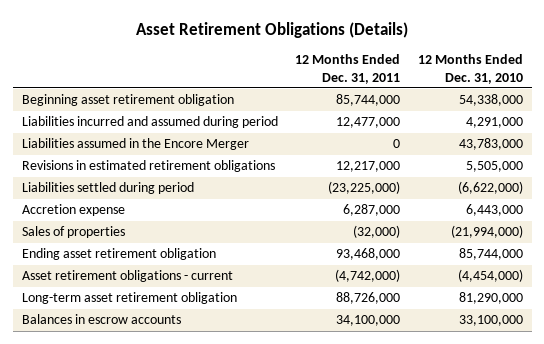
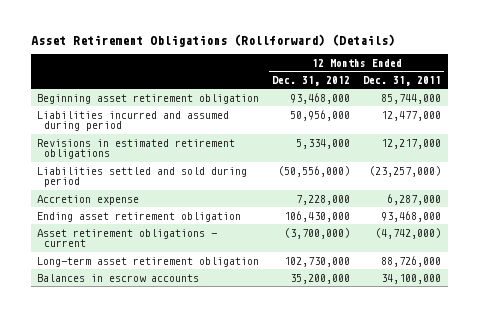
- Asset Retirement Obligations (Details)
+ Asset Retirement Obligations (Rollforward) (Details)
- | 12 Months Ended Dec. 31, 2011 | 12 Months Ended Dec. 31, 2010
+ | 12 Months Ended Dec. 31, 2012 | 12 Months Ended Dec. 31, 2011
- Liabilities assumed in the Encore Merger | 0 | 43,783,000
- Liabilities settled during period | (23,225,000) | (6,622,000)
+ Liabilities settled and sold during period | (50,556,000) | (23,257,000)
- Sales of properties | (32,000) | (21,994,000)

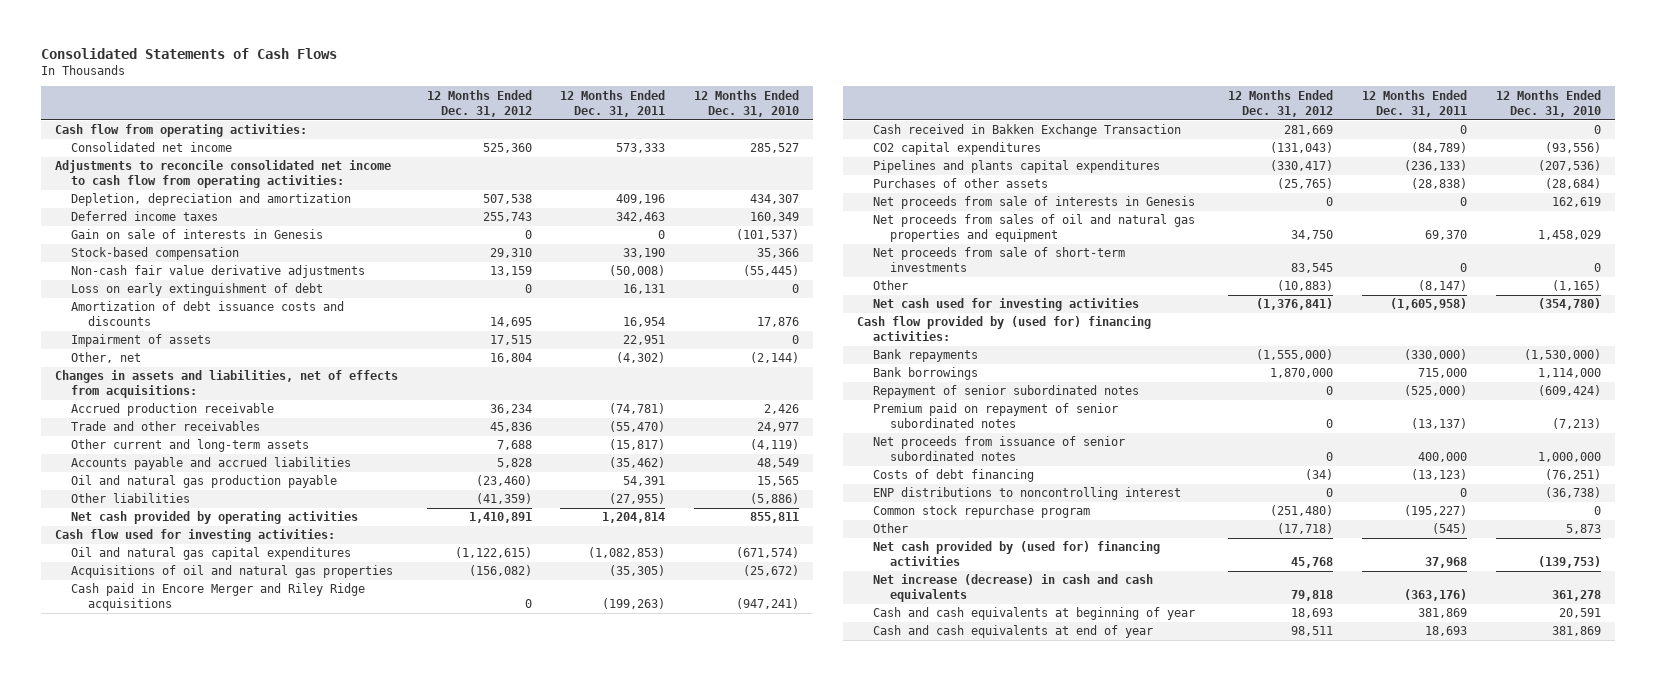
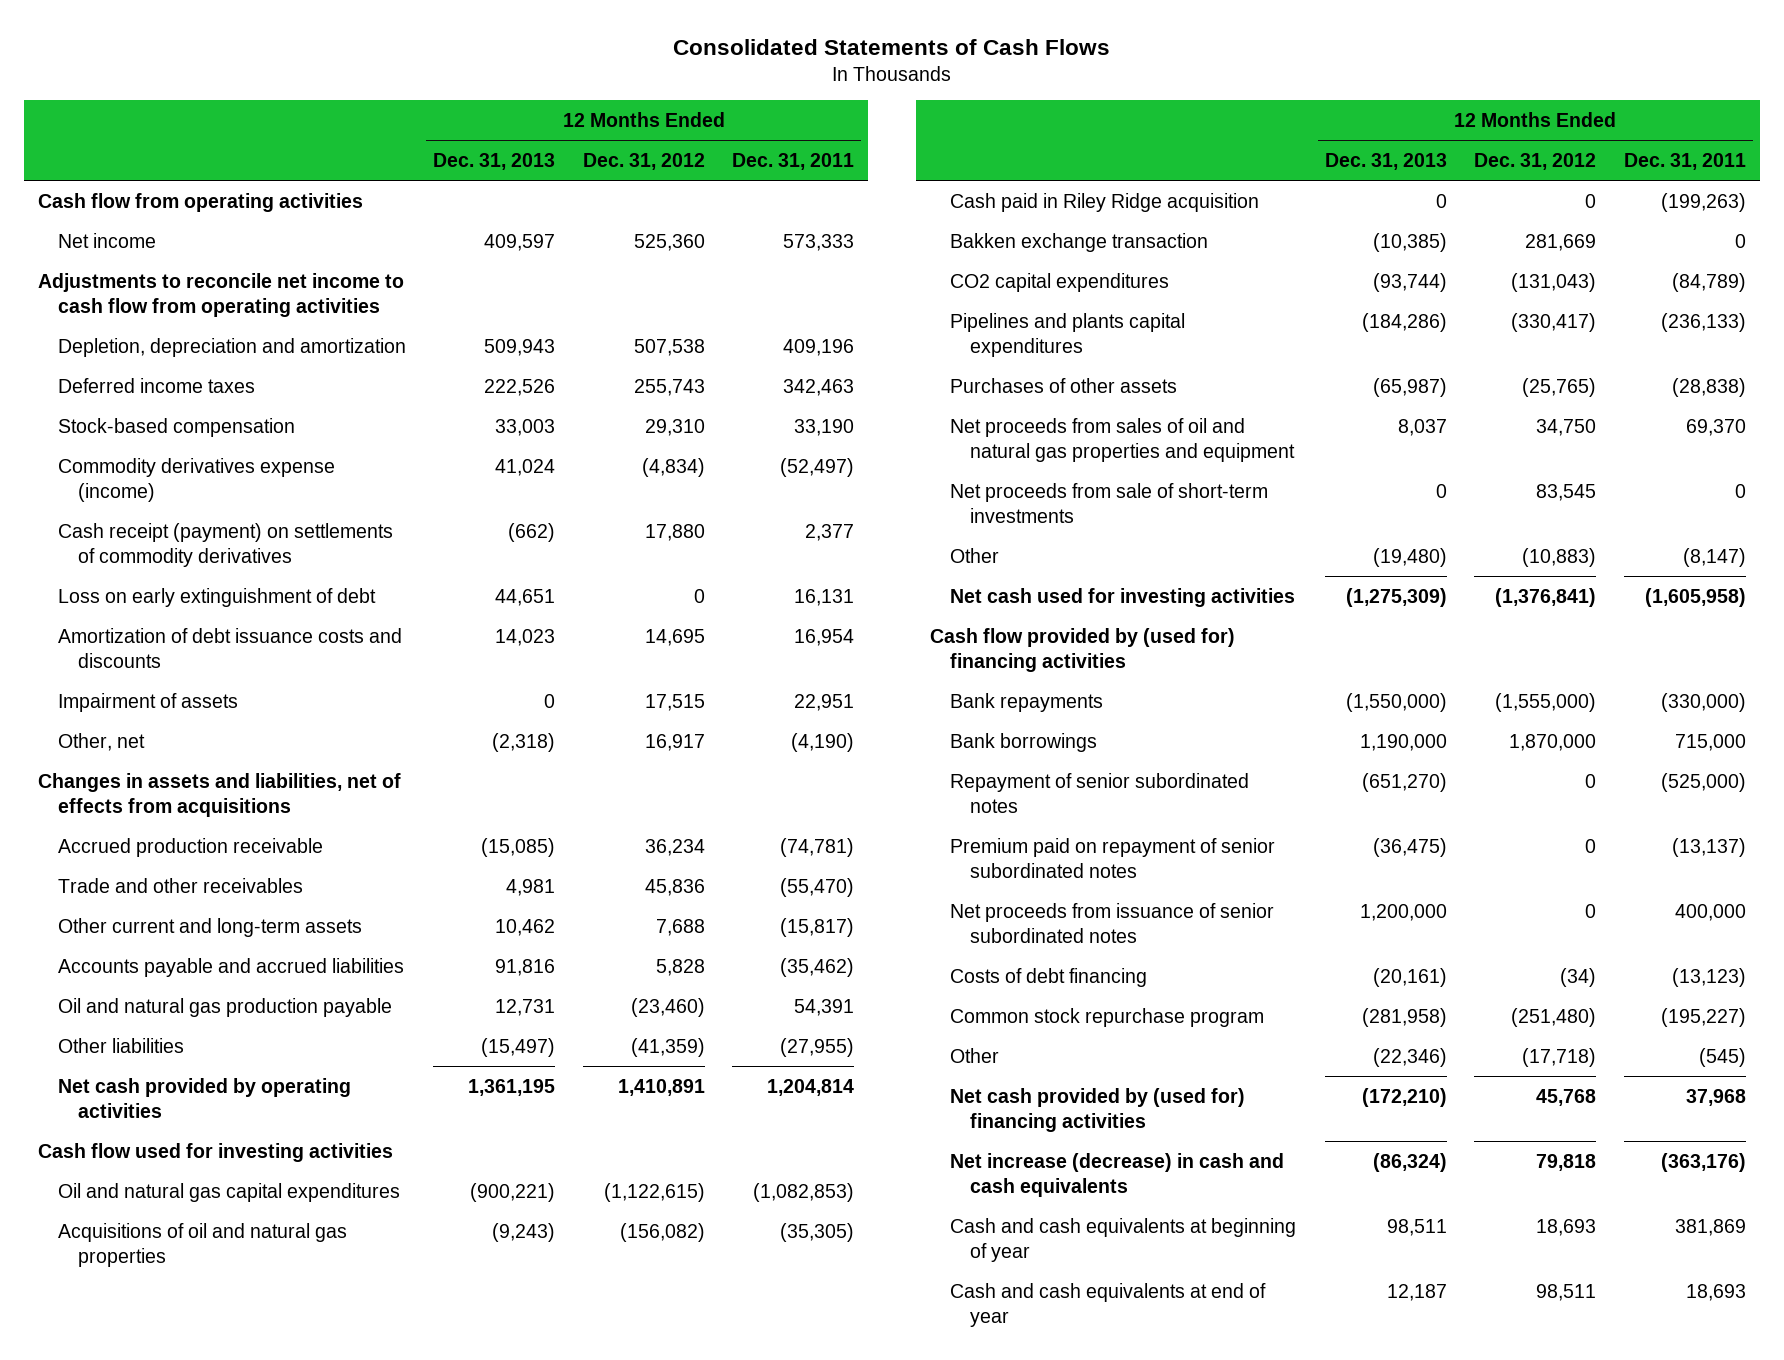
- | 12 Months Ended Dec. 31, 2012 | 12 Months Ended Dec. 31, 2011 | 12 Months Ended Dec. 31, 2010
+ | 12 Months Ended Dec. 31, 2013 | 12 Months Ended Dec. 31, 2012 | 12 Months Ended Dec. 31, 2011
- Cash flow from operating activities:
- Consolidated net income | 525,360 | 573,333 | 285,527
- Adjustments to reconcile consolidated net income to cash flow from operating activities:
+ Cash flow from operating activities
+ Net income | 409,597 | 525,360 | 573,333
+ Adjustments to reconcile net income to cash flow from operating activities
- Gain on sale of interests in Genesis | 0 | 0 | (101,537)
- Non-cash fair value derivative adjustments | 13,159 | (50,008) | (55,445)
+ Commodity derivatives expense (income) | 41,024 | (4,834) | (52,497)
+ Cash receipt (payment) on settlements of commodity derivatives | (662) | 17,880 | 2,377
- Other, net | 16,804 | (4,302) | (2,144)
- Changes in assets and liabilities, net of effects from acquisitions:
+ Other, net | (2,318) | 16,917 | (4,190)
+ Changes in assets and liabilities, net of effects from acquisitions
- Cash flow used for investing activities:
+ Cash flow used for investing activities
- Cash paid in Encore Merger and Riley Ridge acquisitions | 0 | (199,263) | (947,241)
- Cash received in Bakken Exchange Transaction | 281,669 | 0 | 0
+ Cash paid in Riley Ridge acquisition | 0 | 0 | (199,263)
+ Bakken exchange transaction | (10,385) | 281,669 | 0
- Net proceeds from sale of interests in Genesis | 0 | 0 | 162,619
- Cash flow provided by (used for) financing activities:
+ Cash flow provided by (used for) financing activities
- ENP distributions to noncontrolling interest | 0 | 0 | (36,738)

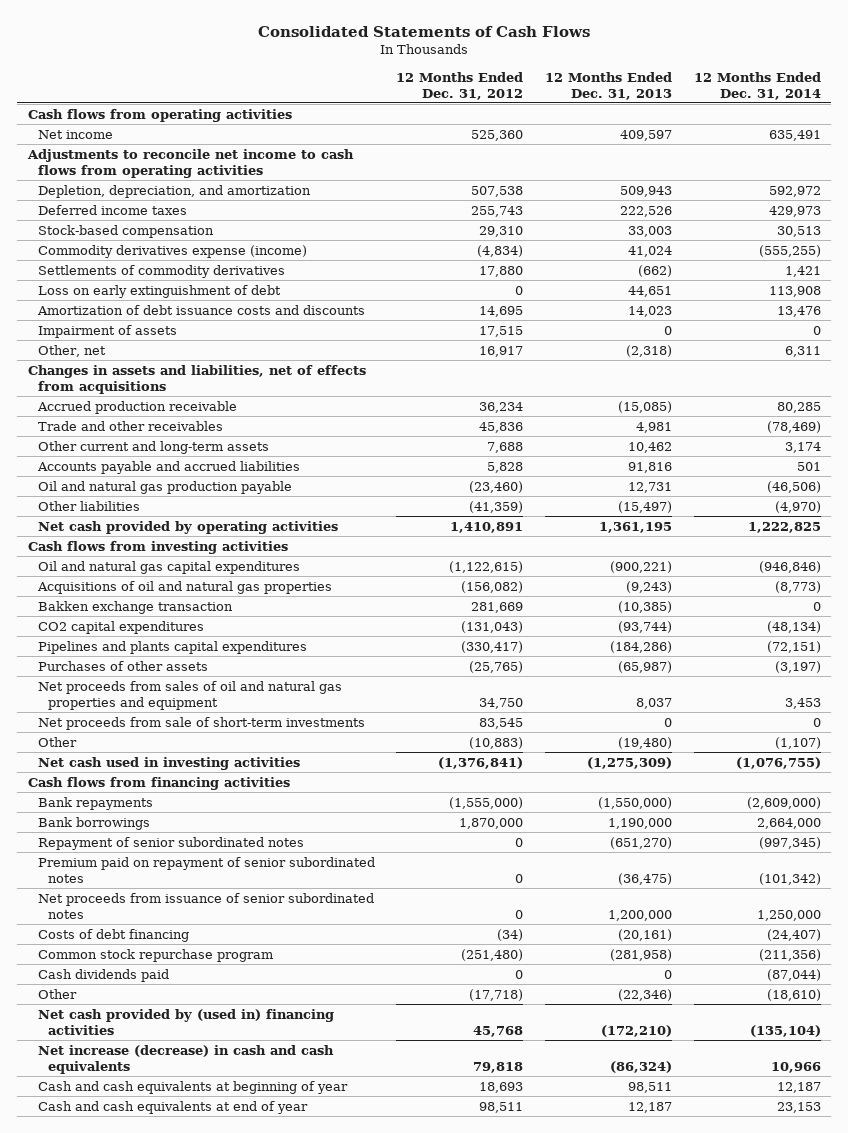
- | 12 Months Ended Dec. 31, 2013 | 12 Months Ended Dec. 31, 2012 | 12 Months Ended Dec. 31, 2011
+ | 12 Months Ended Dec. 31, 2012 | 12 Months Ended Dec. 31, 2013 | 12 Months Ended Dec. 31, 2014
- Cash flow from operating activities
+ Cash flows from operating activities
- Adjustments to reconcile net income to cash flow from operating activities
- Depletion, depreciation and amortization | 509,943 | 507,538 | 409,196
+ Adjustments to reconcile net income to cash flows from operating activities
+ Depletion, depreciation, and amortization | 507,538 | 509,943 | 592,972
- Cash receipt (payment) on settlements of commodity derivatives | (662) | 17,880 | 2,377
+ Settlements of commodity derivatives | 17,880 | (662) | 1,421
- Cash flow used for investing activities
+ Cash flows from investing activities
- Cash paid in Riley Ridge acquisition | 0 | 0 | (199,263)
- Net cash used for investing activities | (1,275,309) | (1,376,841) | (1,605,958)
- Cash flow provided by (used for) financing activities
+ Net cash used in investing activities | (1,376,841) | (1,275,309) | (1,076,755)
+ Cash flows from financing activities
+ Cash dividends paid | 0 | 0 | (87,044)
- Net cash provided by (used for) financing activities | (172,210) | 45,768 | 37,968
+ Net cash provided by (used in) financing activities | 45,768 | (172,210) | (135,104)

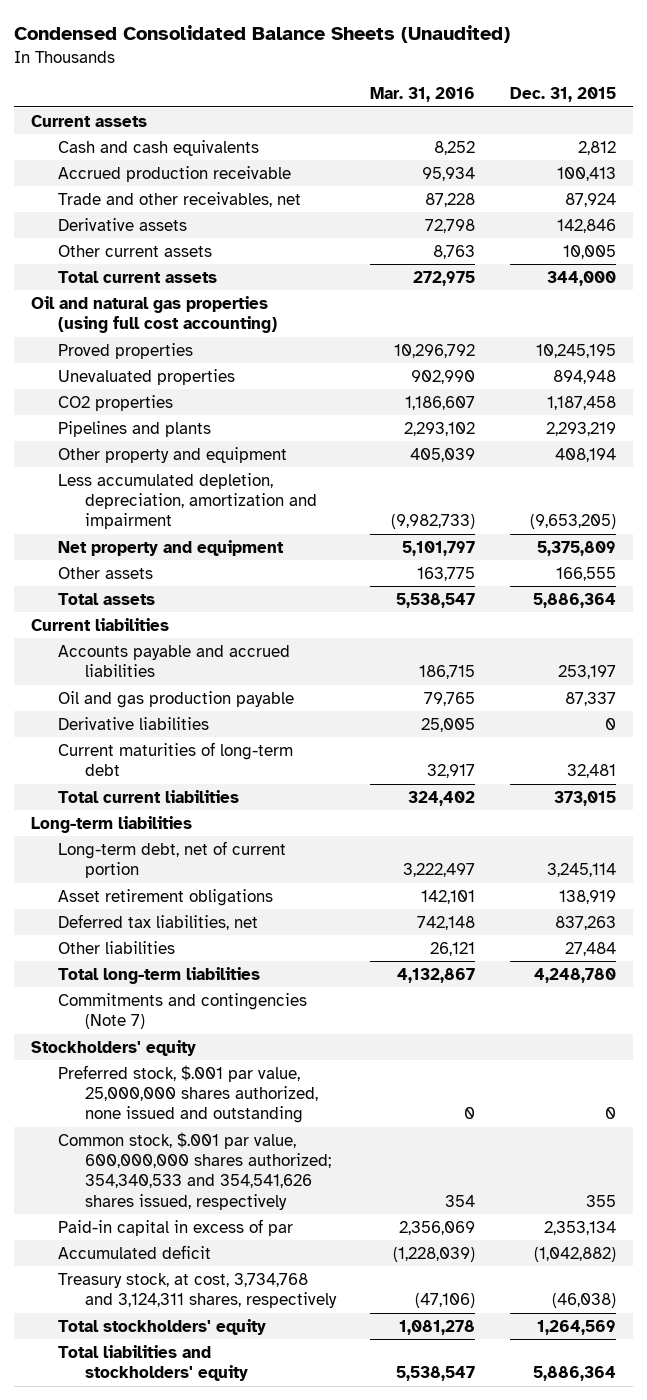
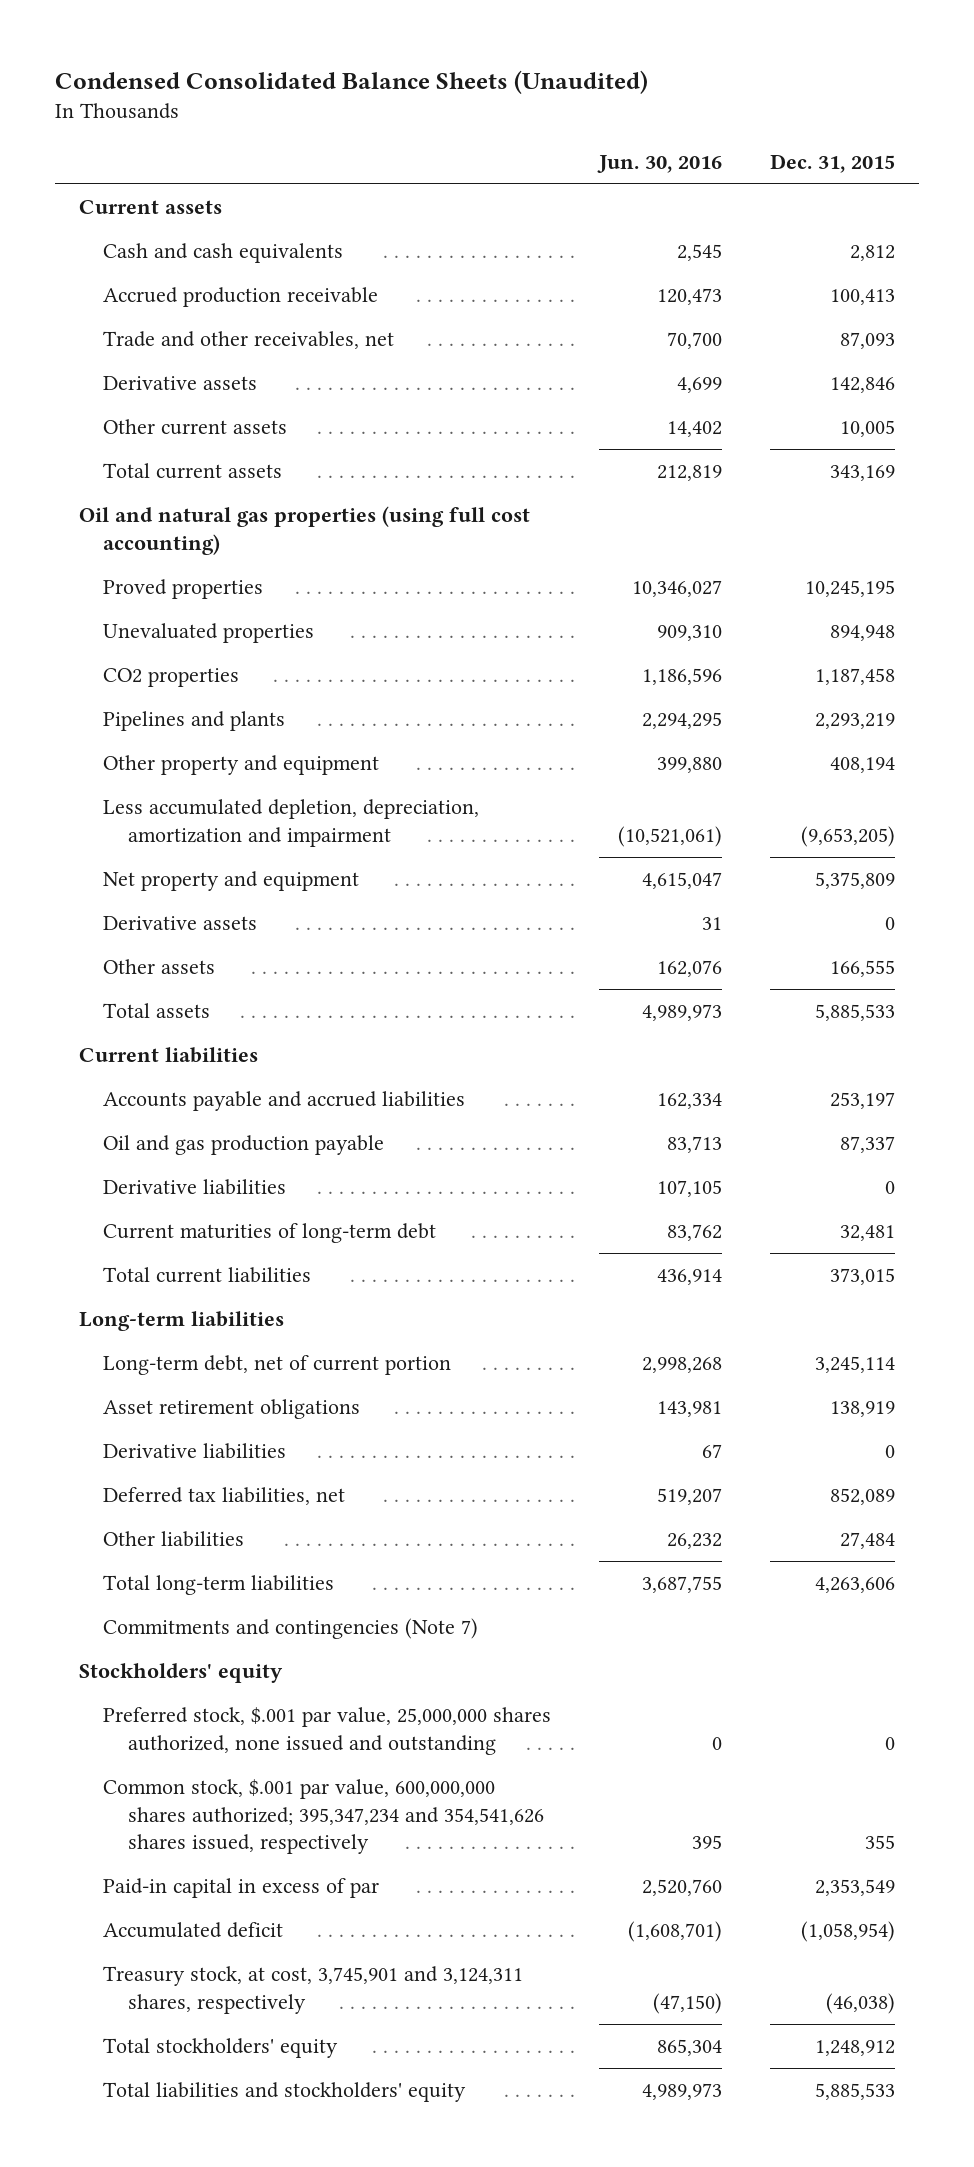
- | Mar. 31, 2016 | Dec. 31, 2015
+ | Jun. 30, 2016 | Dec. 31, 2015
- Trade and other receivables, net | 87,228 | 87,924
+ Trade and other receivables, net | 70,700 | 87,093
- Total current assets | 272,975 | 344,000
+ Total current assets | 212,819 | 343,169
+ Derivative assets | 31 | 0
- Total assets | 5,538,547 | 5,886,364
+ Total assets | 4,989,973 | 5,885,533
- Deferred tax liabilities, net | 742,148 | 837,263
+ Derivative liabilities | 67 | 0
+ Deferred tax liabilities, net | 519,207 | 852,089
- Total long-term liabilities | 4,132,867 | 4,248,780
+ Total long-term liabilities | 3,687,755 | 4,263,606
- Common stock, $.001 par value, 600,000,000 shares authorized; 354,340,533 and 354,541,626 shares issued, respectively | 354 | 355
- Paid-in capital in excess of par | 2,356,069 | 2,353,134
- Accumulated deficit | (1,228,039) | (1,042,882)
- Treasury stock, at cost, 3,734,768 and 3,124,311 shares, respectively | (47,106) | (46,038)
- Total stockholders' equity | 1,081,278 | 1,264,569
- Total liabilities and stockholders' equity | 5,538,547 | 5,886,364
+ Common stock, $.001 par value, 600,000,000 shares authorized; 395,347,234 and 354,541,626 shares issued, respectively | 395 | 355
+ Paid-in capital in excess of par | 2,520,760 | 2,353,549
+ Accumulated deficit | (1,608,701) | (1,058,954)
+ Treasury stock, at cost, 3,745,901 and 3,124,311 shares, respectively | (47,150) | (46,038)
+ Total stockholders' equity | 865,304 | 1,248,912
+ Total liabilities and stockholders' equity | 4,989,973 | 5,885,533

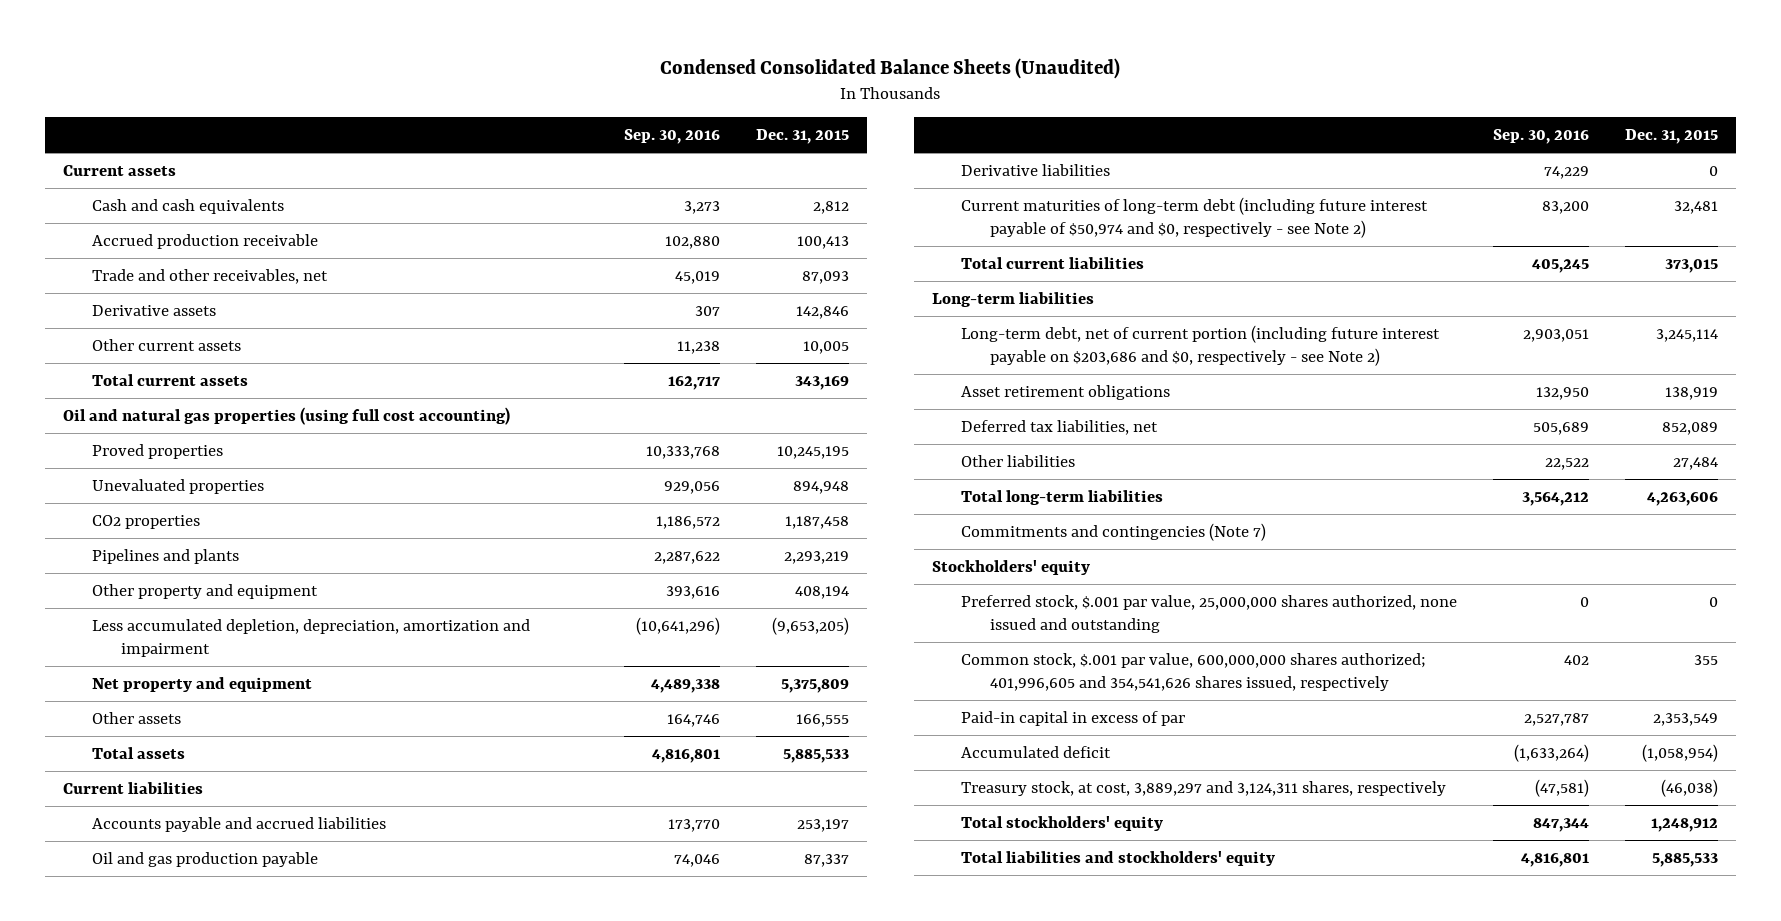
- | Jun. 30, 2016 | Dec. 31, 2015
+ | Sep. 30, 2016 | Dec. 31, 2015
- Derivative assets | 31 | 0
- Current maturities of long-term debt | 83,762 | 32,481
+ Current maturities of long-term debt (including future interest payable of $50,974 and $0, respectively - see Note 2) | 83,200 | 32,481
- Long-term debt, net of current portion | 2,998,268 | 3,245,114
+ Long-term debt, net of current portion (including future interest payable on $203,686 and $0, respectively - see Note 2) | 2,903,051 | 3,245,114
- Derivative liabilities | 67 | 0
- Common stock, $.001 par value, 600,000,000 shares authorized; 395,347,234 and 354,541,626 shares issued, respectively | 395 | 355
+ Common stock, $.001 par value, 600,000,000 shares authorized; 401,996,605 and 354,541,626 shares issued, respectively | 402 | 355
- Treasury stock, at cost, 3,745,901 and 3,124,311 shares, respectively | (47,150) | (46,038)
+ Treasury stock, at cost, 3,889,297 and 3,124,311 shares, respectively | (47,581) | (46,038)

